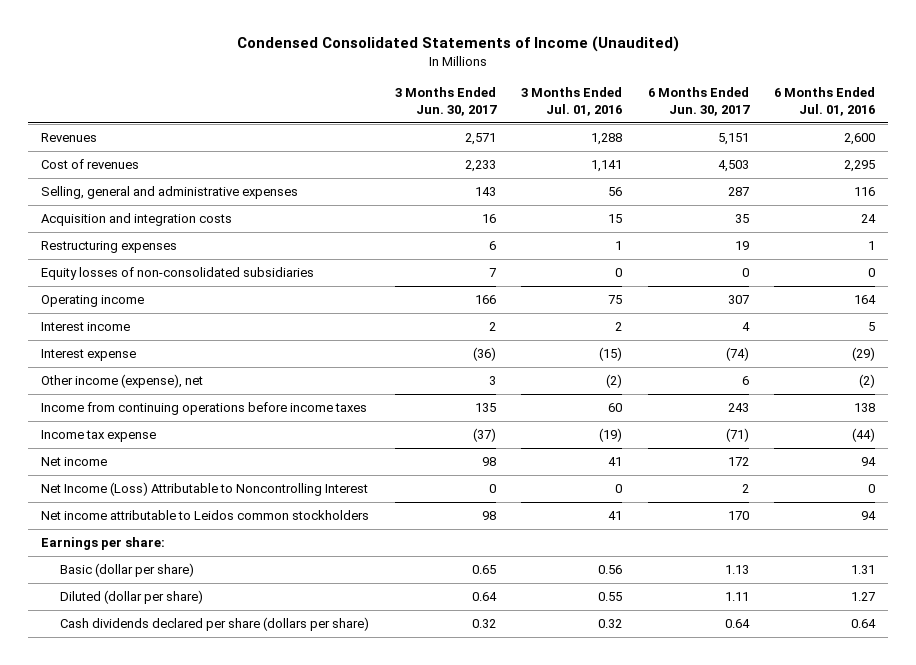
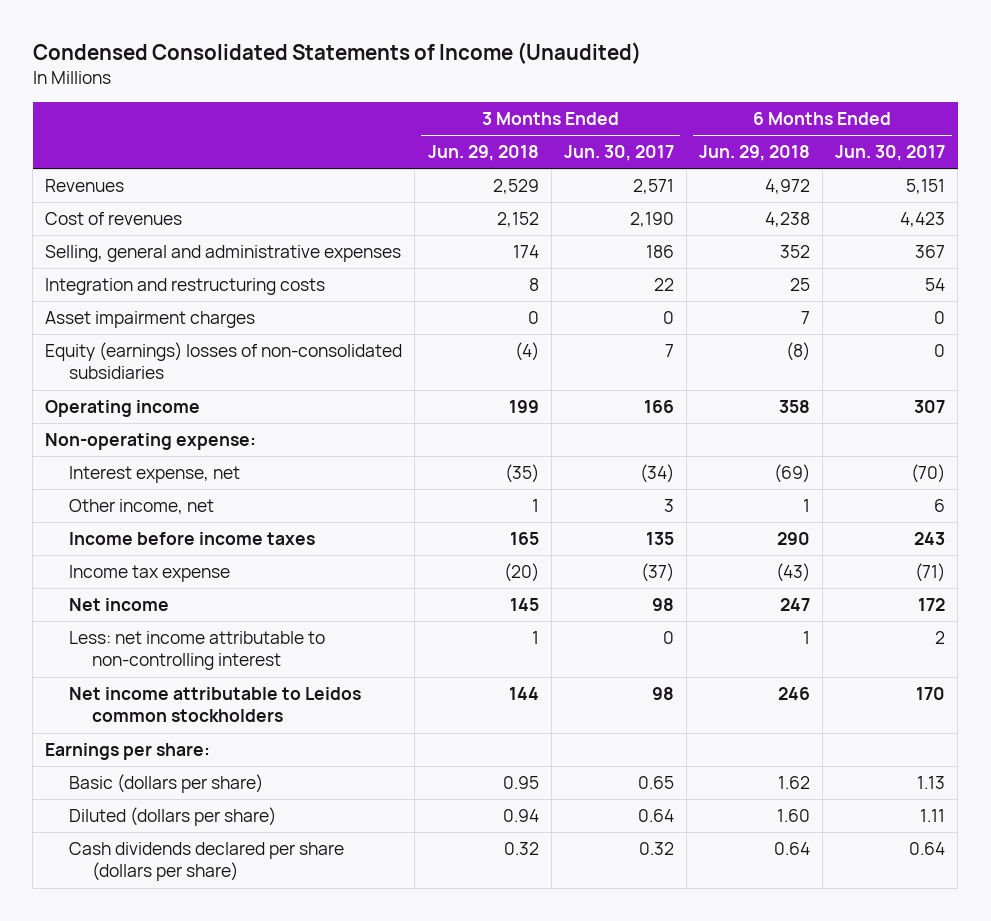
- | 3 Months Ended Jun. 30, 2017 | 3 Months Ended Jul. 01, 2016 | 6 Months Ended Jun. 30, 2017 | 6 Months Ended Jul. 01, 2016
+ | 3 Months Ended Jun. 29, 2018 | 3 Months Ended Jun. 30, 2017 | 6 Months Ended Jun. 29, 2018 | 6 Months Ended Jun. 30, 2017
- Cost of revenues | 2,233 | 1,141 | 4,503 | 2,295
- Selling, general and administrative expenses | 143 | 56 | 287 | 116
- Acquisition and integration costs | 16 | 15 | 35 | 24
- Restructuring expenses | 6 | 1 | 19 | 1
- Equity losses of non-consolidated subsidiaries | 7 | 0 | 0 | 0
+ Cost of revenues | 2,152 | 2,190 | 4,238 | 4,423
+ Selling, general and administrative expenses | 174 | 186 | 352 | 367
+ Integration and restructuring costs | 8 | 22 | 25 | 54
+ Asset impairment charges | 0 | 0 | 7 | 0
+ Equity (earnings) losses of non-consolidated subsidiaries | (4) | 7 | (8) | 0
- Interest income | 2 | 2 | 4 | 5
- Interest expense | (36) | (15) | (74) | (29)
- Other income (expense), net | 3 | (2) | 6 | (2)
- Income from continuing operations before income taxes | 135 | 60 | 243 | 138
+ Non-operating expense:
+ Interest expense, net | (35) | (34) | (69) | (70)
+ Other income, net | 1 | 3 | 1 | 6
+ Income before income taxes | 165 | 135 | 290 | 243
- Net Income (Loss) Attributable to Noncontrolling Interest | 0 | 0 | 2 | 0
+ Less: net income attributable to non-controlling interest | 1 | 0 | 1 | 2
- Basic (dollar per share) | 0.65 | 0.56 | 1.13 | 1.31
- Diluted (dollar per share) | 0.64 | 0.55 | 1.11 | 1.27
+ Basic (dollars per share) | 0.95 | 0.65 | 1.62 | 1.13
+ Diluted (dollars per share) | 0.94 | 0.64 | 1.60 | 1.11

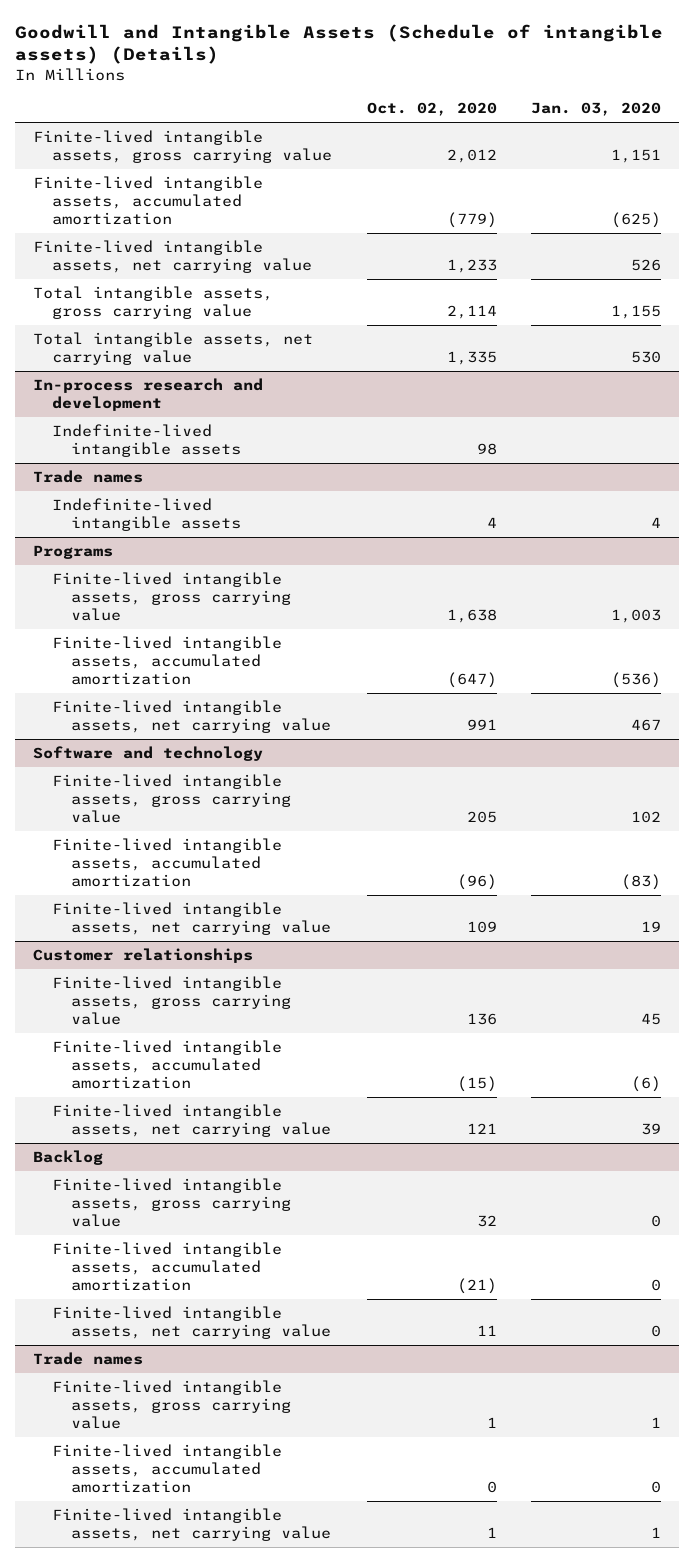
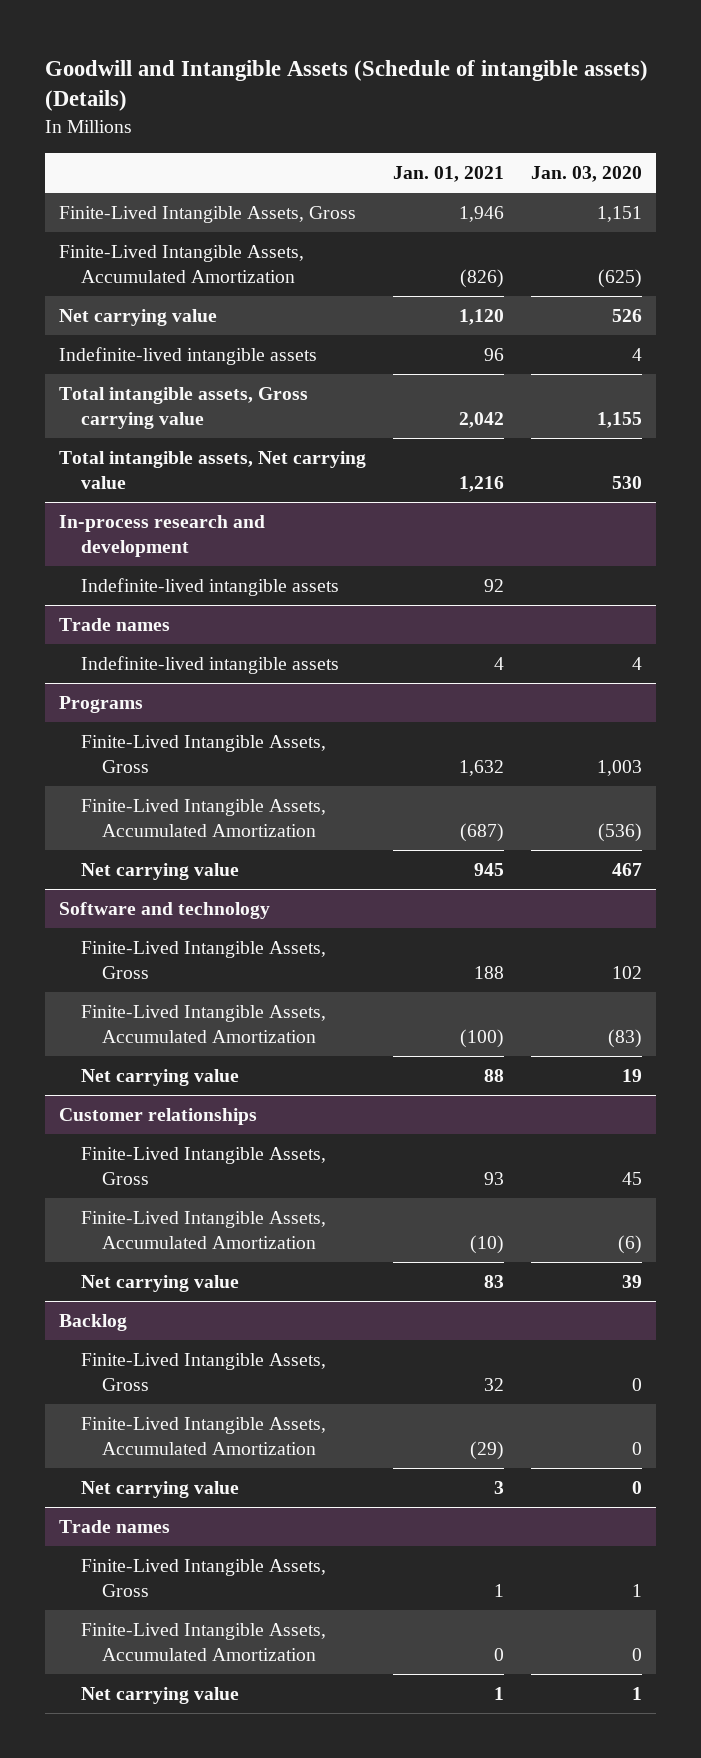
- | Oct. 02, 2020 | Jan. 03, 2020
+ | Jan. 01, 2021 | Jan. 03, 2020
- Finite-lived intangible assets, gross carrying value | 2,012 | 1,151
- Finite-lived intangible assets, accumulated amortization | (779) | (625)
- Finite-lived intangible assets, net carrying value | 1,233 | 526
- Total intangible assets, gross carrying value | 2,114 | 1,155
- Total intangible assets, net carrying value | 1,335 | 530
+ Finite-Lived Intangible Assets, Gross | 1,946 | 1,151
+ Finite-Lived Intangible Assets, Accumulated Amortization | (826) | (625)
+ Net carrying value | 1,120 | 526
+ Indefinite-lived intangible assets | 96 | 4
+ Total intangible assets, Gross carrying value | 2,042 | 1,155
+ Total intangible assets, Net carrying value | 1,216 | 530
@ Programs
- Finite-lived intangible assets, gross carrying value | 1,638 | 1,003
- Finite-lived intangible assets, accumulated amortization | (647) | (536)
- Finite-lived intangible assets, net carrying value | 991 | 467
+ Finite-Lived Intangible Assets, Gross | 1,632 | 1,003
+ Finite-Lived Intangible Assets, Accumulated Amortization | (687) | (536)
+ Net carrying value | 945 | 467
@ Software and technology
- Finite-lived intangible assets, gross carrying value | 205 | 102
- Finite-lived intangible assets, accumulated amortization | (96) | (83)
- Finite-lived intangible assets, net carrying value | 109 | 19
+ Finite-Lived Intangible Assets, Gross | 188 | 102
+ Finite-Lived Intangible Assets, Accumulated Amortization | (100) | (83)
+ Net carrying value | 88 | 19
@ Customer relationships
- Finite-lived intangible assets, gross carrying value | 136 | 45
- Finite-lived intangible assets, accumulated amortization | (15) | (6)
- Finite-lived intangible assets, net carrying value | 121 | 39
+ Finite-Lived Intangible Assets, Gross | 93 | 45
+ Finite-Lived Intangible Assets, Accumulated Amortization | (10) | (6)
+ Net carrying value | 83 | 39
@ Backlog
- Finite-lived intangible assets, gross carrying value | 32 | 0
- Finite-lived intangible assets, accumulated amortization | (21) | 0
- Finite-lived intangible assets, net carrying value | 11 | 0
+ Finite-Lived Intangible Assets, Gross | 32 | 0
+ Finite-Lived Intangible Assets, Accumulated Amortization | (29) | 0
+ Net carrying value | 3 | 0
@ Trade names
- Finite-lived intangible assets, gross carrying value | 1 | 1
- Finite-lived intangible assets, accumulated amortization | 0 | 0
- Finite-lived intangible assets, net carrying value | 1 | 1
+ Finite-Lived Intangible Assets, Gross | 1 | 1
+ Finite-Lived Intangible Assets, Accumulated Amortization | 0 | 0
+ Net carrying value | 1 | 1

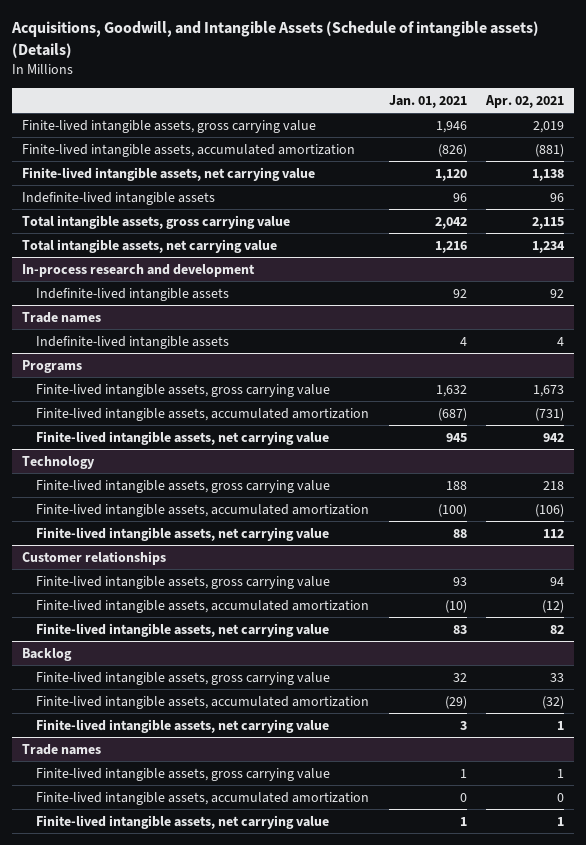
- Goodwill and Intangible Assets (Schedule of intangible assets) (Details)
+ Acquisitions, Goodwill, and Intangible Assets (Schedule of intangible assets) (Details)
- | Jan. 01, 2021 | Jan. 03, 2020
+ | Jan. 01, 2021 | Apr. 02, 2021
- Finite-Lived Intangible Assets, Gross | 1,946 | 1,151
- Finite-Lived Intangible Assets, Accumulated Amortization | (826) | (625)
- Net carrying value | 1,120 | 526
+ Finite-lived intangible assets, gross carrying value | 1,946 | 2,019
+ Finite-lived intangible assets, accumulated amortization | (826) | (881)
+ Finite-lived intangible assets, net carrying value | 1,120 | 1,138
- Total intangible assets, Gross carrying value | 2,042 | 1,155
- Total intangible assets, Net carrying value | 1,216 | 530
+ Total intangible assets, gross carrying value | 2,042 | 2,115
+ Total intangible assets, net carrying value | 1,216 | 1,234
@ Programs
- Finite-Lived Intangible Assets, Gross | 1,632 | 1,003
- Finite-Lived Intangible Assets, Accumulated Amortization | (687) | (536)
- Net carrying value | 945 | 467
- Software and technology
- Finite-Lived Intangible Assets, Gross | 188 | 102
- Finite-Lived Intangible Assets, Accumulated Amortization | (100) | (83)
- Net carrying value | 88 | 19
@ Programs
+ Finite-lived intangible assets, gross carrying value | 1,632 | 1,673
+ Finite-lived intangible assets, accumulated amortization | (687) | (731)
+ Finite-lived intangible assets, net carrying value | 945 | 942
+ Technology
+ Finite-lived intangible assets, gross carrying value | 188 | 218
+ Finite-lived intangible assets, accumulated amortization | (100) | (106)
+ Finite-lived intangible assets, net carrying value | 88 | 112
@ Customer relationships
- Finite-Lived Intangible Assets, Gross | 93 | 45
- Finite-Lived Intangible Assets, Accumulated Amortization | (10) | (6)
- Net carrying value | 83 | 39
+ Finite-lived intangible assets, gross carrying value | 93 | 94
+ Finite-lived intangible assets, accumulated amortization | (10) | (12)
+ Finite-lived intangible assets, net carrying value | 83 | 82
@ Backlog
- Finite-Lived Intangible Assets, Gross | 32 | 0
- Finite-Lived Intangible Assets, Accumulated Amortization | (29) | 0
- Net carrying value | 3 | 0
+ Finite-lived intangible assets, gross carrying value | 32 | 33
+ Finite-lived intangible assets, accumulated amortization | (29) | (32)
+ Finite-lived intangible assets, net carrying value | 3 | 1
@ Trade names
- Finite-Lived Intangible Assets, Gross | 1 | 1
- Finite-Lived Intangible Assets, Accumulated Amortization | 0 | 0
- Net carrying value | 1 | 1
+ Finite-lived intangible assets, gross carrying value | 1 | 1
+ Finite-lived intangible assets, accumulated amortization | 0 | 0
+ Finite-lived intangible assets, net carrying value | 1 | 1

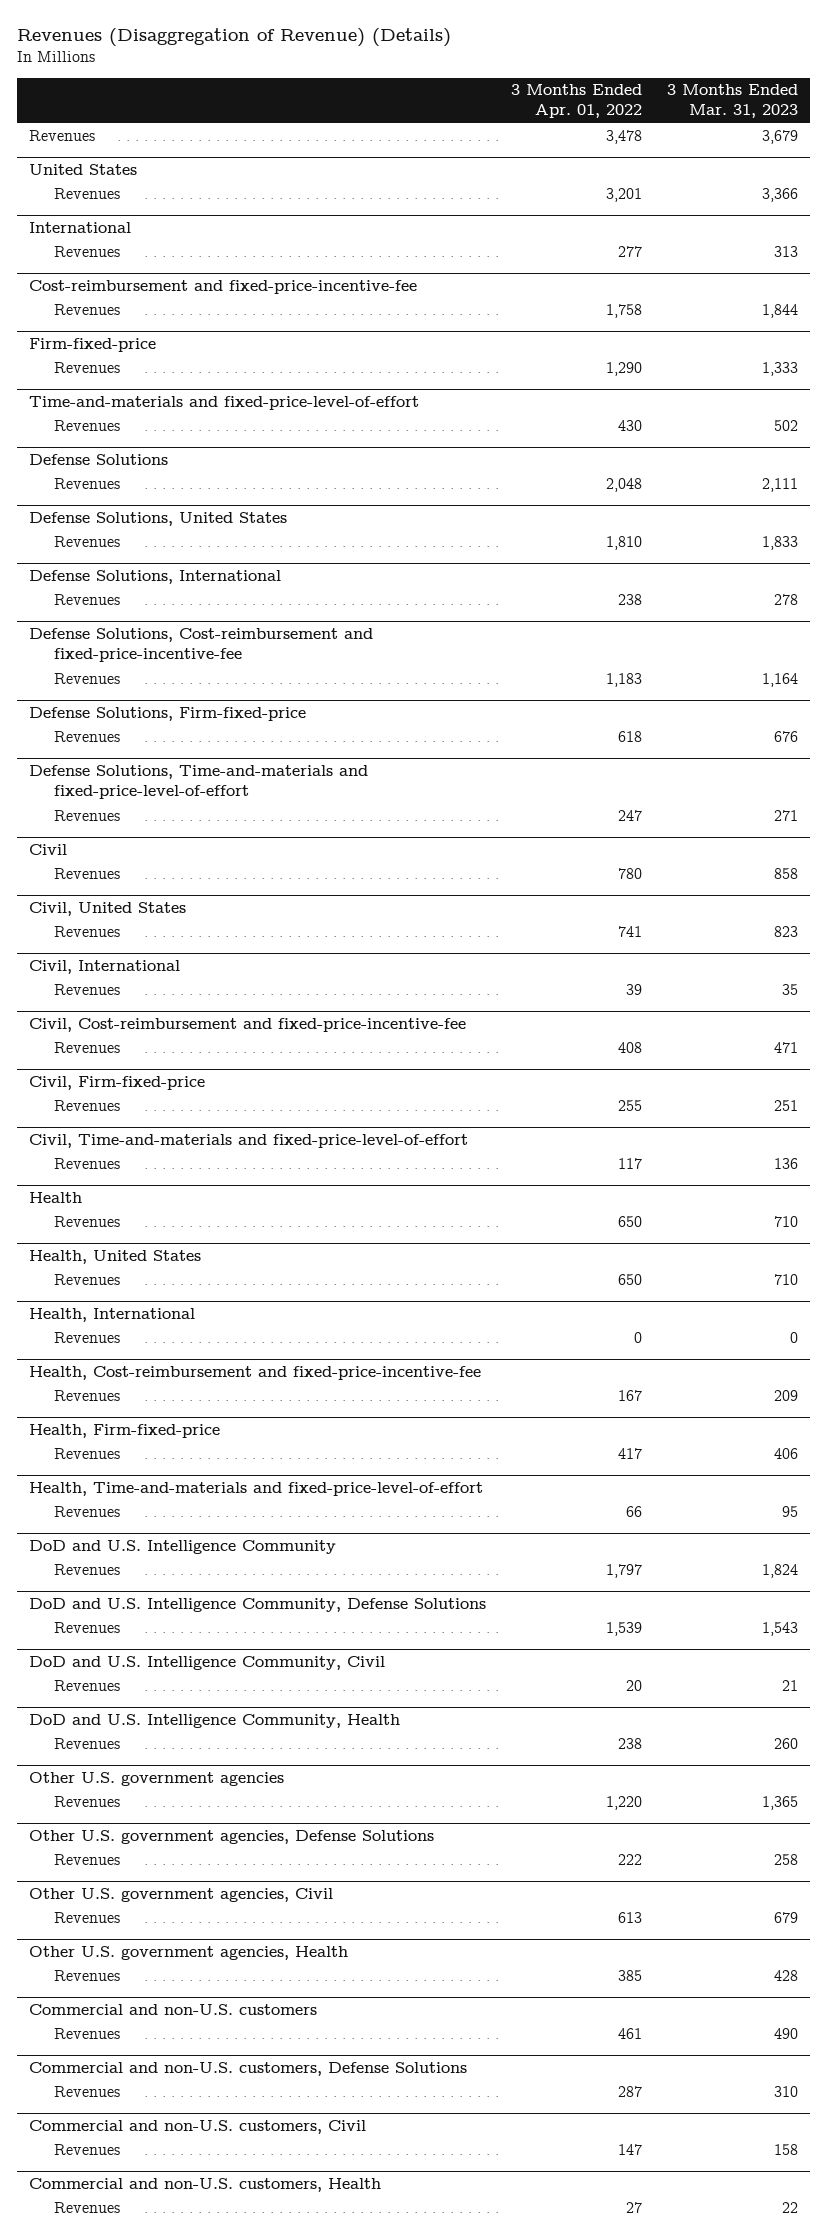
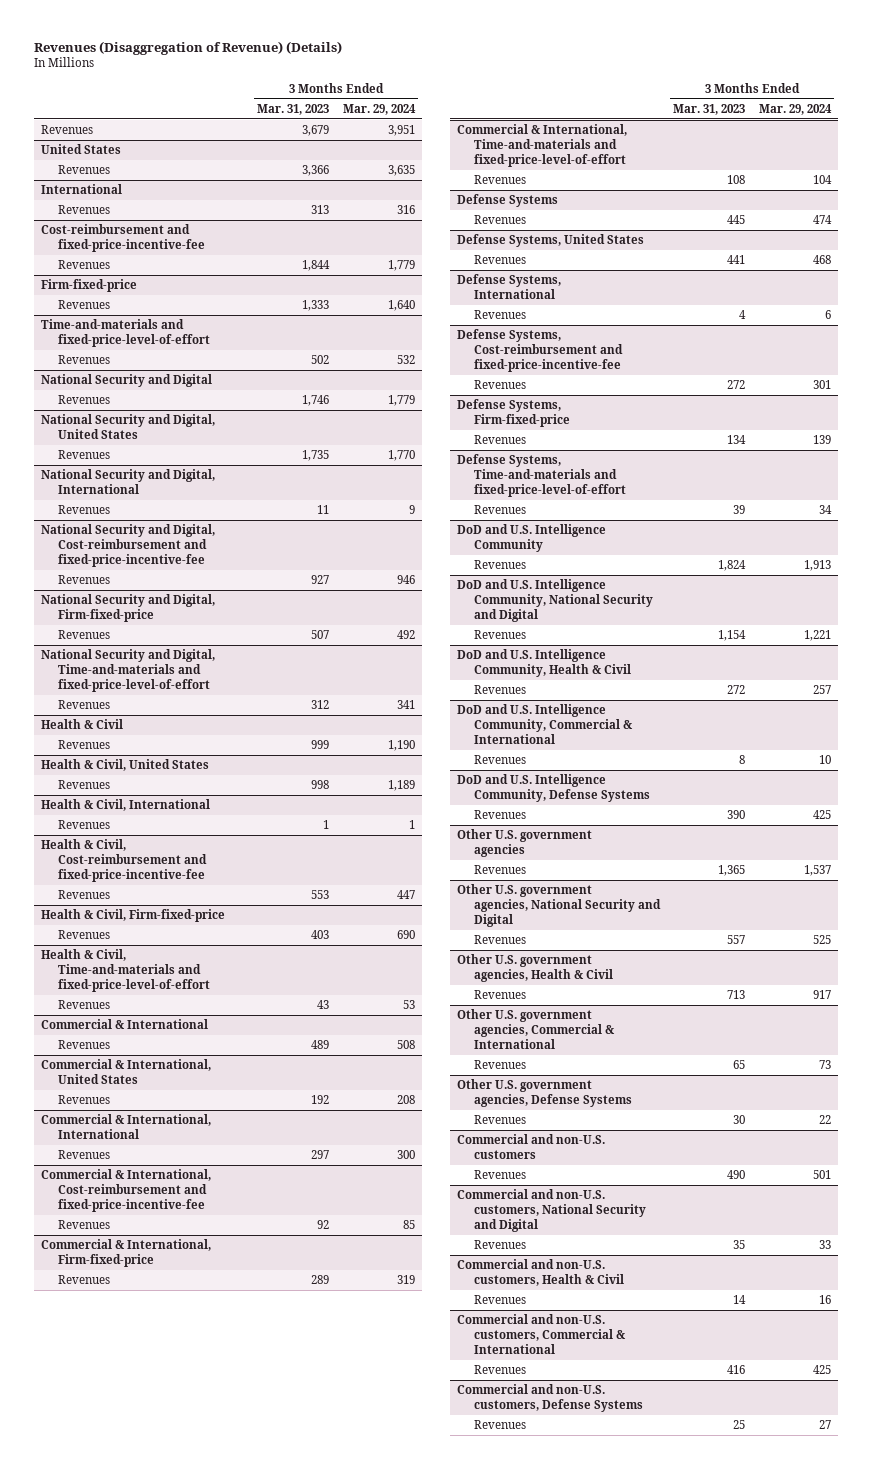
- | 3 Months Ended Apr. 01, 2022 | 3 Months Ended Mar. 31, 2023
+ | 3 Months Ended Mar. 31, 2023 | 3 Months Ended Mar. 29, 2024
- Defense Solutions
- Revenues | 2,048 | 2,111
- Defense Solutions, United States
- Revenues | 1,810 | 1,833
- Defense Solutions, International
- Revenues | 238 | 278
- Defense Solutions, Cost-reimbursement and fixed-price-incentive-fee
- Revenues | 1,183 | 1,164
- Defense Solutions, Firm-fixed-price
- Revenues | 618 | 676
- Defense Solutions, Time-and-materials and fixed-price-level-of-effort
- Revenues | 247 | 271
- Civil
- Revenues | 780 | 858
- Civil, United States
- Revenues | 741 | 823
- Civil, International
- Revenues | 39 | 35
- Civil, Cost-reimbursement and fixed-price-incentive-fee
- Revenues | 408 | 471
- Civil, Firm-fixed-price
- Revenues | 255 | 251
- Civil, Time-and-materials and fixed-price-level-of-effort
- Revenues | 117 | 136
- Health
- Revenues | 650 | 710
- Health, United States
- Revenues | 650 | 710
- Health, International
- Revenues | 0 | 0
- Health, Cost-reimbursement and fixed-price-incentive-fee
- Revenues | 167 | 209
- Health, Firm-fixed-price
- Revenues | 417 | 406
- Health, Time-and-materials and fixed-price-level-of-effort
- Revenues | 66 | 95
+ National Security and Digital
+ Revenues | 1,746 | 1,779
+ National Security and Digital, United States
+ Revenues | 1,735 | 1,770
+ National Security and Digital, International
+ Revenues | 11 | 9
+ National Security and Digital, Cost-reimbursement and fixed-price-incentive-fee
+ Revenues | 927 | 946
+ National Security and Digital, Firm-fixed-price
+ Revenues | 507 | 492
+ National Security and Digital, Time-and-materials and fixed-price-level-of-effort
+ Revenues | 312 | 341
+ Health & Civil
+ Revenues | 999 | 1,190
+ Health & Civil, United States
+ Revenues | 998 | 1,189
+ Health & Civil, International
+ Revenues | 1 | 1
+ Health & Civil, Cost-reimbursement and fixed-price-incentive-fee
+ Revenues | 553 | 447
+ Health & Civil, Firm-fixed-price
+ Revenues | 403 | 690
+ Health & Civil, Time-and-materials and fixed-price-level-of-effort
+ Revenues | 43 | 53
+ Commercial & International
+ Revenues | 489 | 508
+ Commercial & International, United States
+ Revenues | 192 | 208
+ Commercial & International, International
+ Revenues | 297 | 300
+ Commercial & International, Cost-reimbursement and fixed-price-incentive-fee
+ Revenues | 92 | 85
+ Commercial & International, Firm-fixed-price
+ Revenues | 289 | 319
+ Commercial & International, Time-and-materials and fixed-price-level-of-effort
+ Revenues | 108 | 104
+ Defense Systems
+ Revenues | 445 | 474
+ Defense Systems, United States
+ Revenues | 441 | 468
+ Defense Systems, International
+ Revenues | 4 | 6
+ Defense Systems, Cost-reimbursement and fixed-price-incentive-fee
+ Revenues | 272 | 301
+ Defense Systems, Firm-fixed-price
+ Revenues | 134 | 139
+ Defense Systems, Time-and-materials and fixed-price-level-of-effort
+ Revenues | 39 | 34
- DoD and U.S. Intelligence Community, Defense Solutions
- Revenues | 1,539 | 1,543
- DoD and U.S. Intelligence Community, Civil
- Revenues | 20 | 21
- DoD and U.S. Intelligence Community, Health
- Revenues | 238 | 260
+ DoD and U.S. Intelligence Community, National Security and Digital
+ Revenues | 1,154 | 1,221
+ DoD and U.S. Intelligence Community, Health & Civil
+ Revenues | 272 | 257
+ DoD and U.S. Intelligence Community, Commercial & International
+ Revenues | 8 | 10
+ DoD and U.S. Intelligence Community, Defense Systems
+ Revenues | 390 | 425
- Other U.S. government agencies, Defense Solutions
- Revenues | 222 | 258
- Other U.S. government agencies, Civil
- Revenues | 613 | 679
- Other U.S. government agencies, Health
- Revenues | 385 | 428
+ Other U.S. government agencies, National Security and Digital
+ Revenues | 557 | 525
+ Other U.S. government agencies, Health & Civil
+ Revenues | 713 | 917
+ Other U.S. government agencies, Commercial & International
+ Revenues | 65 | 73
+ Other U.S. government agencies, Defense Systems
+ Revenues | 30 | 22
- Commercial and non-U.S. customers, Defense Solutions
- Revenues | 287 | 310
- Commercial and non-U.S. customers, Civil
- Revenues | 147 | 158
- Commercial and non-U.S. customers, Health
- Revenues | 27 | 22
+ Commercial and non-U.S. customers, National Security and Digital
+ Revenues | 35 | 33
+ Commercial and non-U.S. customers, Health & Civil
+ Revenues | 14 | 16
+ Commercial and non-U.S. customers, Commercial & International
+ Revenues | 416 | 425
+ Commercial and non-U.S. customers, Defense Systems
+ Revenues | 25 | 27

